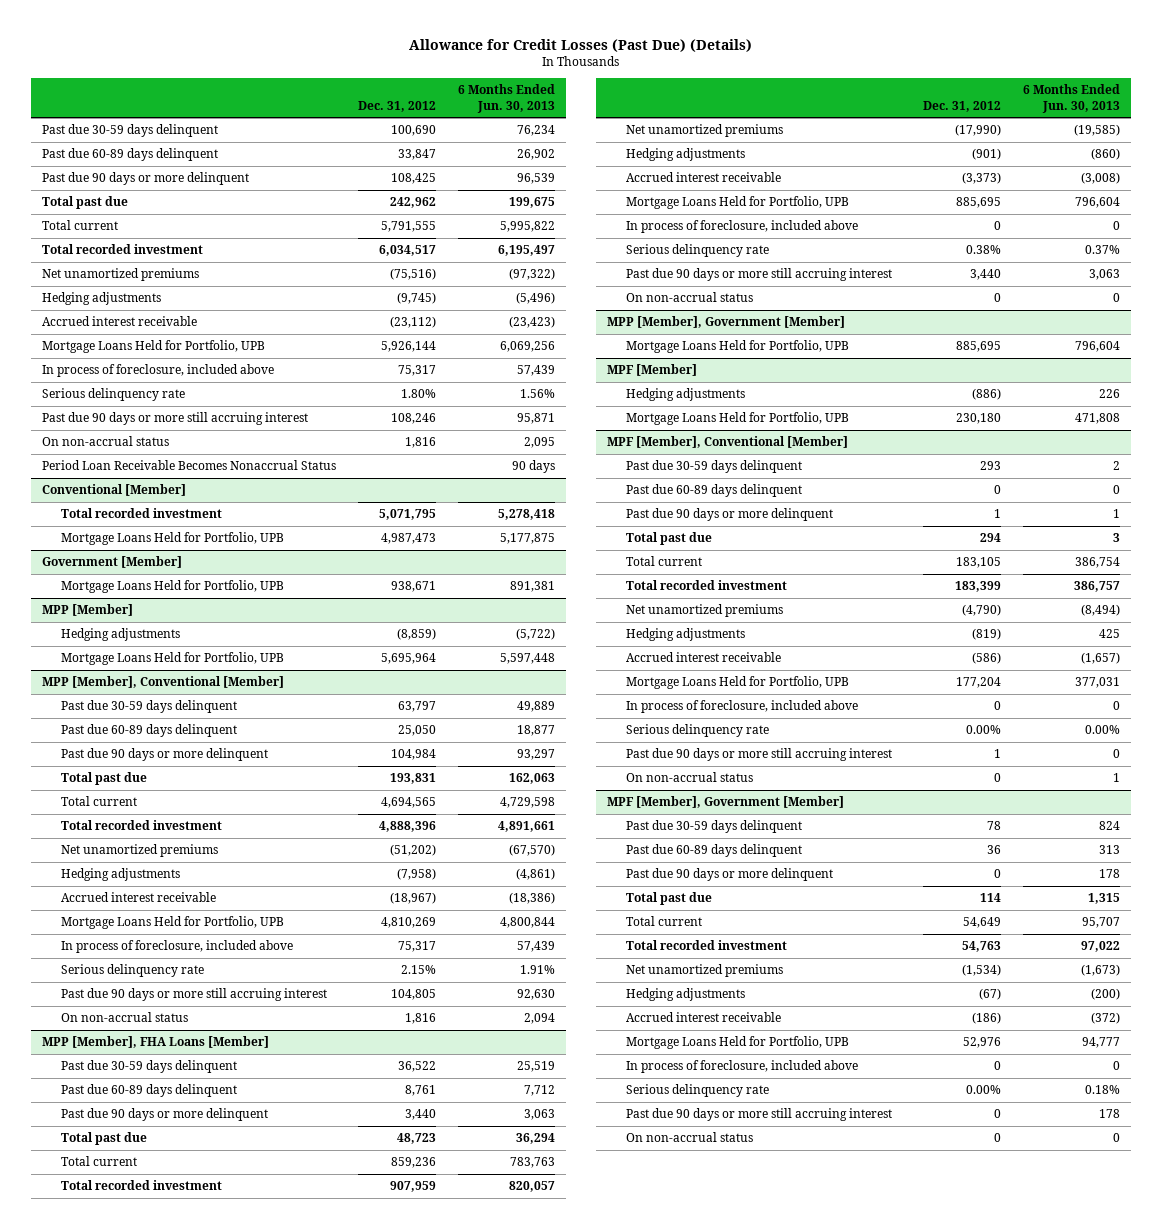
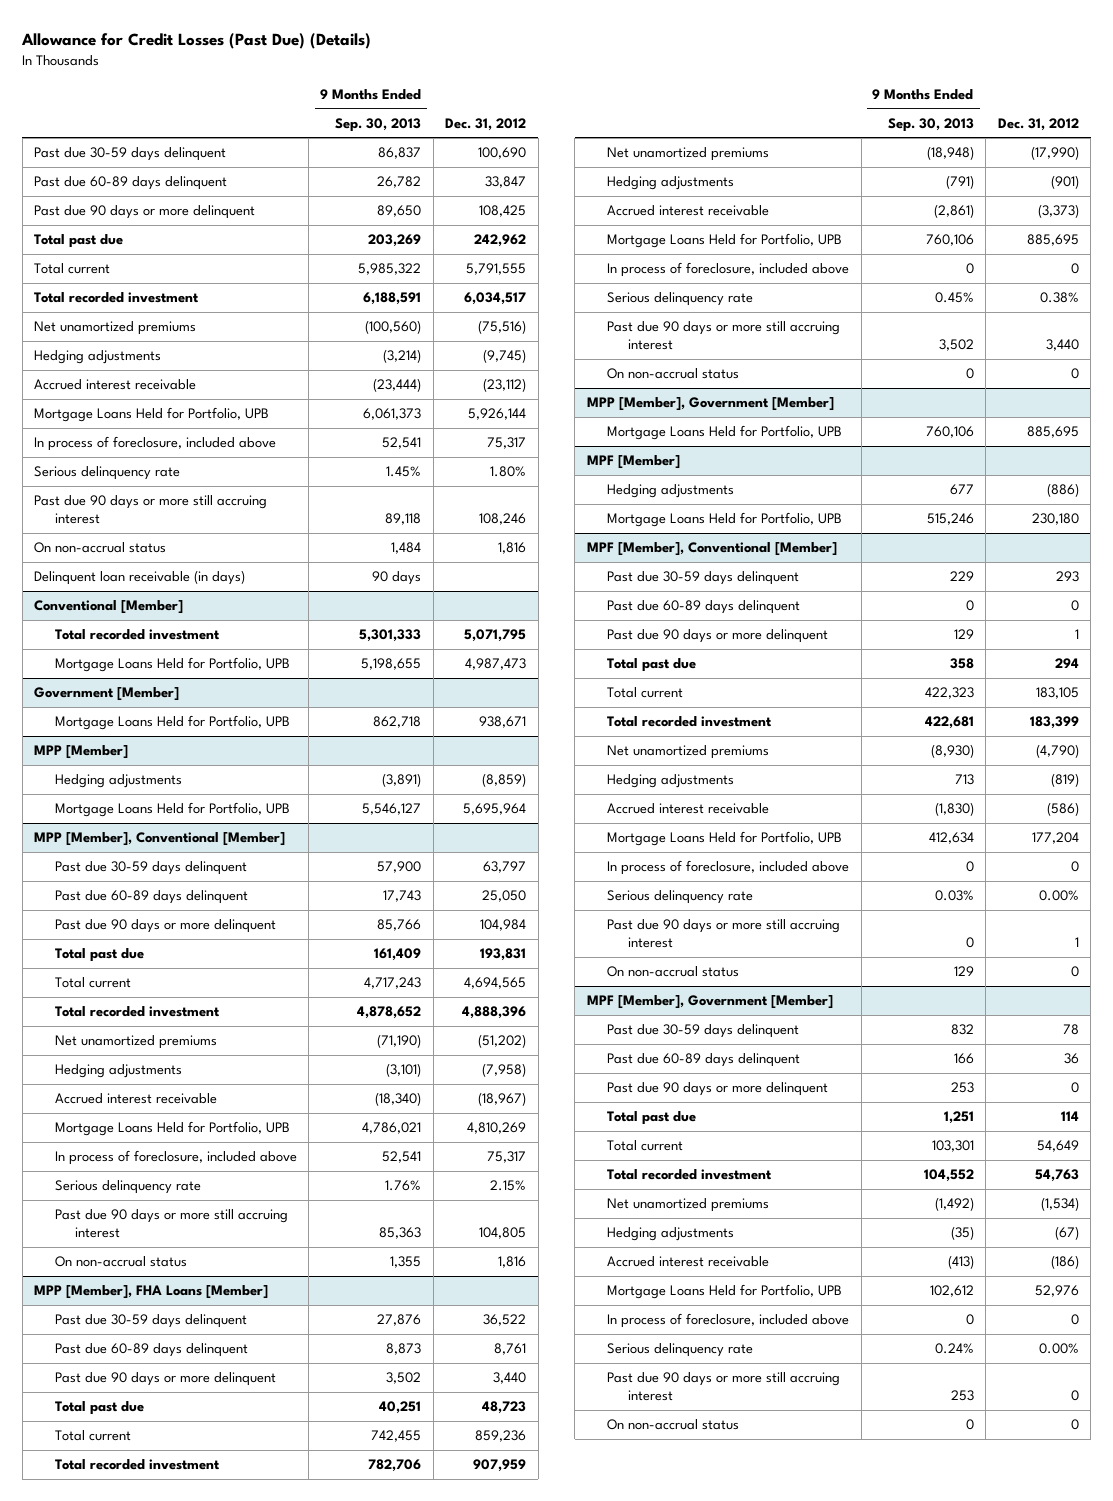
- | Dec. 31, 2012 | 6 Months Ended Jun. 30, 2013
+ | 9 Months Ended Sep. 30, 2013 | Dec. 31, 2012
- Period Loan Receivable Becomes Nonaccrual Status | | 90 days
+ Delinquent loan receivable (in days) | 90 days |

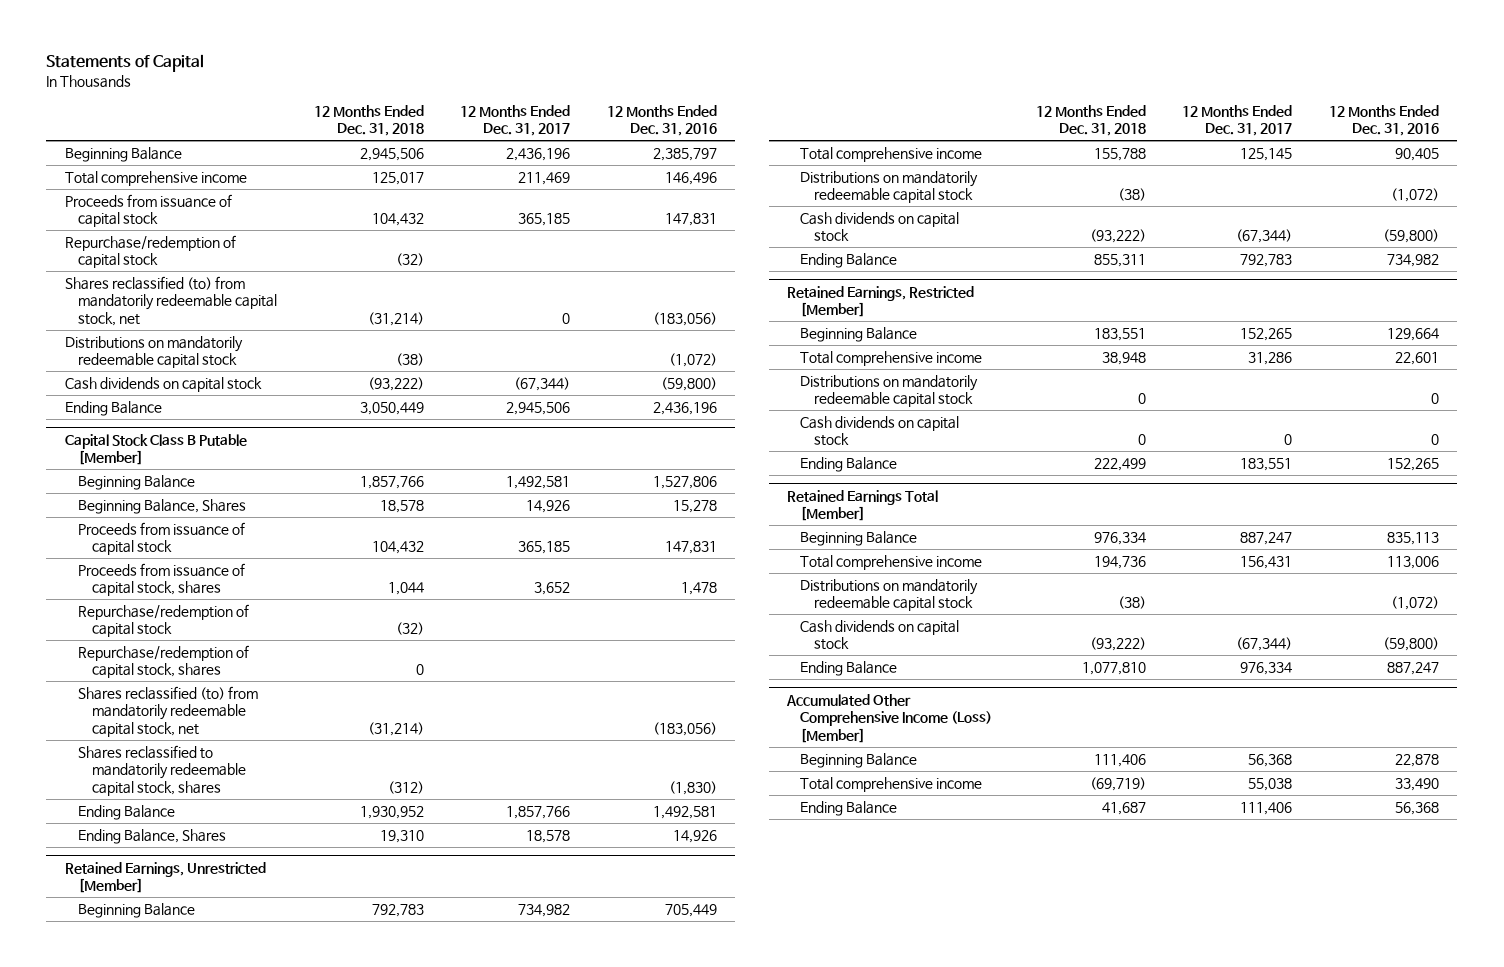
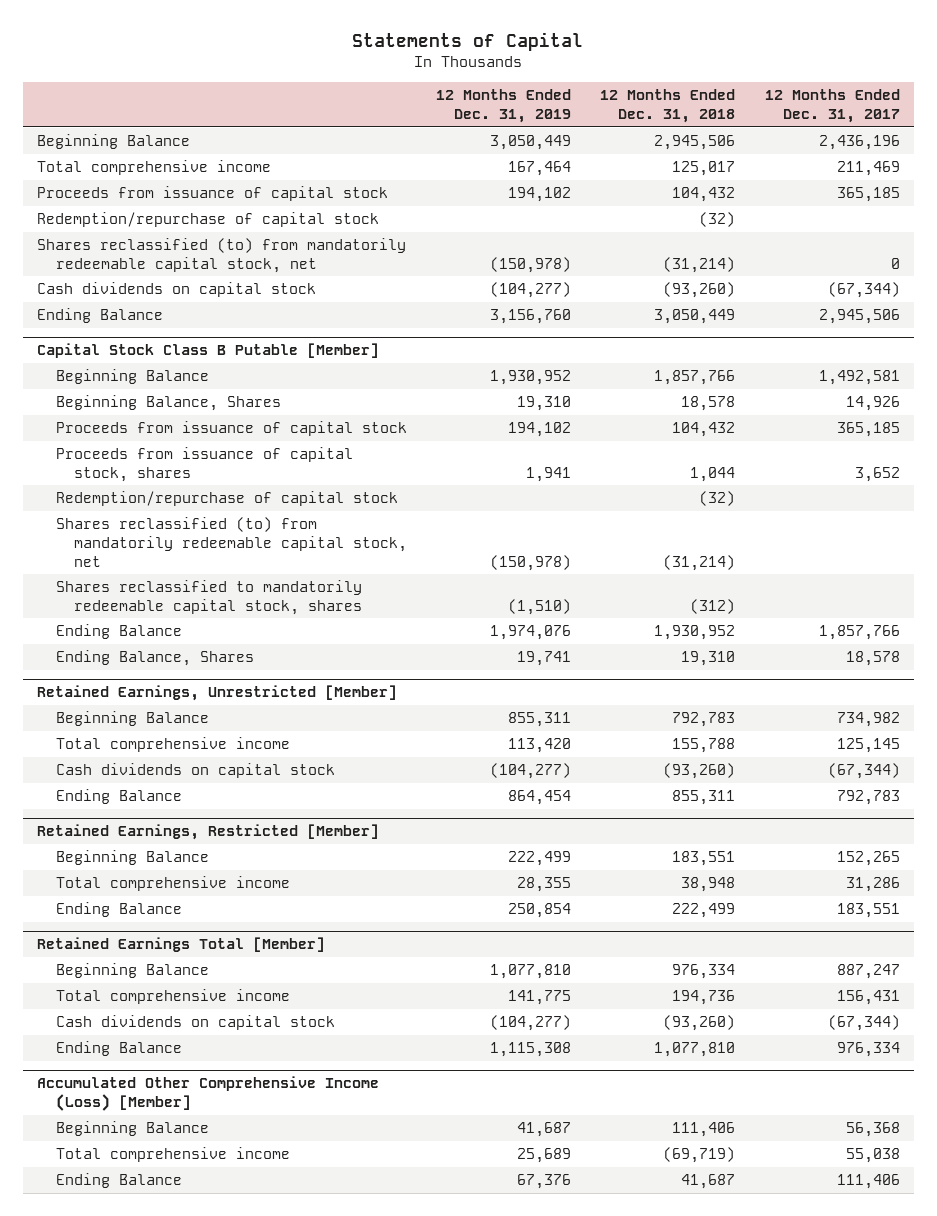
- | 12 Months Ended Dec. 31, 2018 | 12 Months Ended Dec. 31, 2017 | 12 Months Ended Dec. 31, 2016
+ | 12 Months Ended Dec. 31, 2019 | 12 Months Ended Dec. 31, 2018 | 12 Months Ended Dec. 31, 2017
- Repurchase/redemption of capital stock | (32) | |
+ Redemption/repurchase of capital stock | | (32) |
- Distributions on mandatorily redeemable capital stock | (38) | | (1,072)
- Cash dividends on capital stock | (93,222) | (67,344) | (59,800)
+ Cash dividends on capital stock | (104,277) | (93,260) | (67,344)
@ Capital Stock Class B Putable [Member]
- Repurchase/redemption of capital stock | (32) | |
- Repurchase/redemption of capital stock, shares | 0 | |
+ Redemption/repurchase of capital stock | | (32) |
@ Retained Earnings, Unrestricted [Member]
- Distributions on mandatorily redeemable capital stock | (38) | | (1,072)
- Cash dividends on capital stock | (93,222) | (67,344) | (59,800)
+ Cash dividends on capital stock | (104,277) | (93,260) | (67,344)
@ Retained Earnings, Restricted [Member]
- Distributions on mandatorily redeemable capital stock | 0 | | 0
- Cash dividends on capital stock | 0 | 0 | 0
@ Retained Earnings Total [Member]
- Distributions on mandatorily redeemable capital stock | (38) | | (1,072)
- Cash dividends on capital stock | (93,222) | (67,344) | (59,800)
+ Cash dividends on capital stock | (104,277) | (93,260) | (67,344)

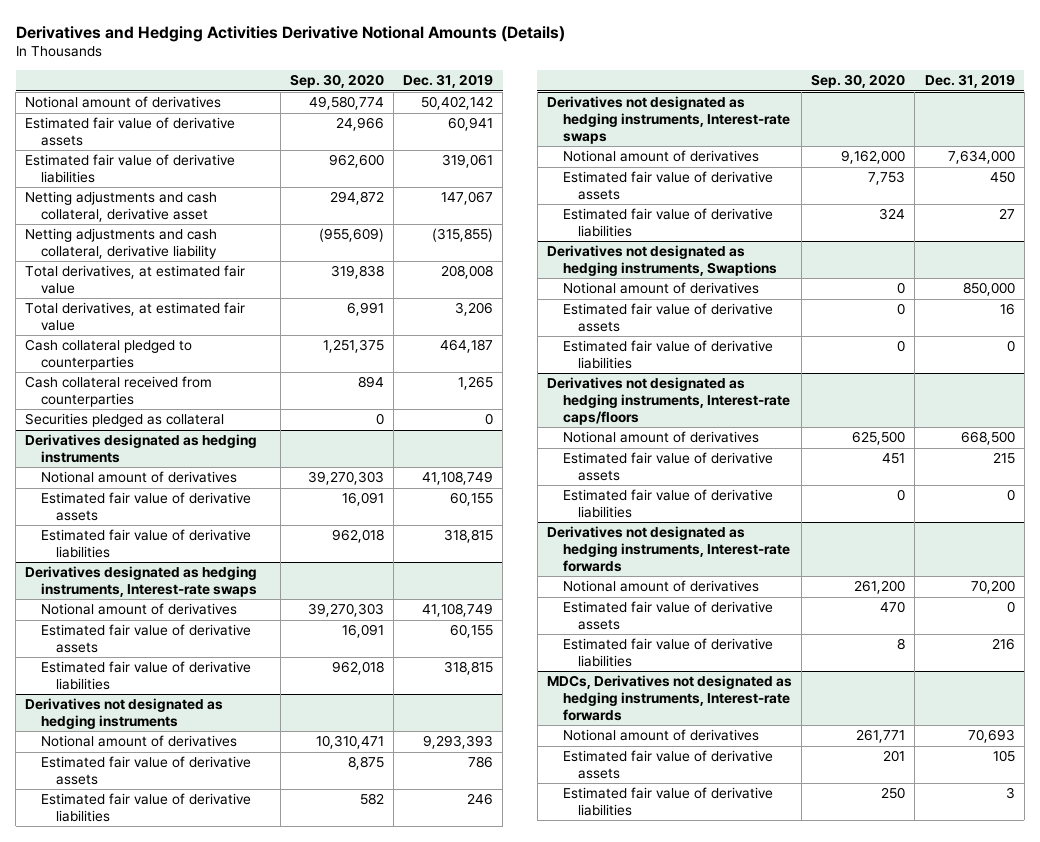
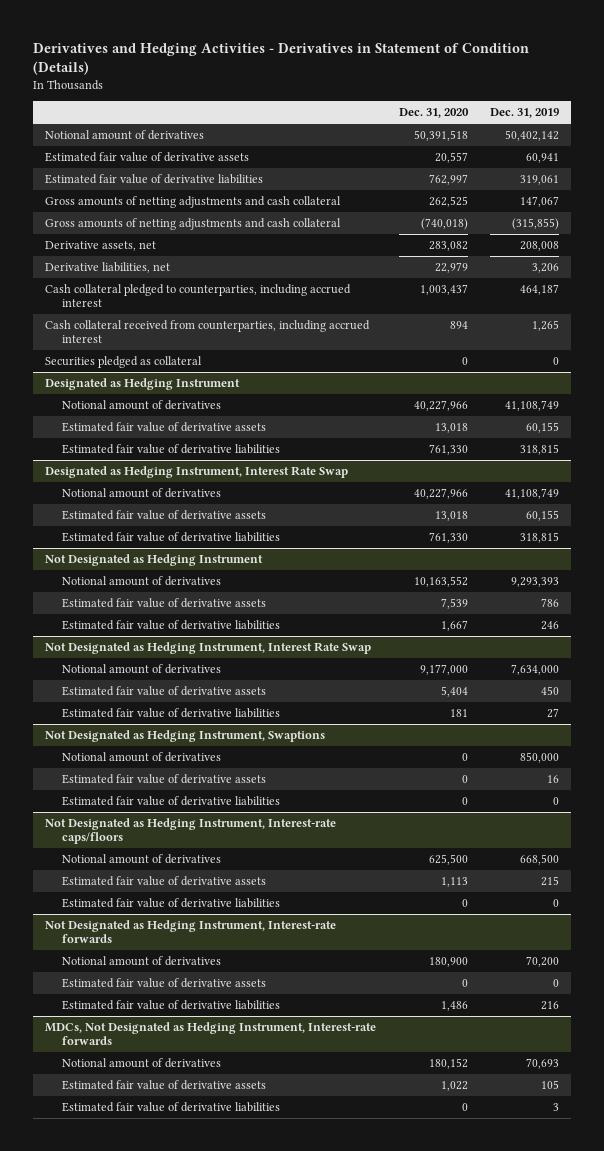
- Derivatives and Hedging Activities Derivative Notional Amounts (Details)
+ Derivatives and Hedging Activities - Derivatives in Statement of Condition (Details)
- | Sep. 30, 2020 | Dec. 31, 2019
+ | Dec. 31, 2020 | Dec. 31, 2019
- Netting adjustments and cash collateral, derivative asset | 294,872 | 147,067
- Netting adjustments and cash collateral, derivative liability | (955,609) | (315,855)
- Total derivatives, at estimated fair value | 319,838 | 208,008
- Total derivatives, at estimated fair value | 6,991 | 3,206
- Cash collateral pledged to counterparties | 1,251,375 | 464,187
- Cash collateral received from counterparties | 894 | 1,265
+ Gross amounts of netting adjustments and cash collateral | 262,525 | 147,067
+ Gross amounts of netting adjustments and cash collateral | (740,018) | (315,855)
+ Derivative assets, net | 283,082 | 208,008
+ Derivative liabilities, net | 22,979 | 3,206
+ Cash collateral pledged to counterparties, including accrued interest | 1,003,437 | 464,187
+ Cash collateral received from counterparties, including accrued interest | 894 | 1,265
- Derivatives designated as hedging instruments
+ Designated as Hedging Instrument
- Derivatives designated as hedging instruments, Interest-rate swaps
+ Designated as Hedging Instrument, Interest Rate Swap
- Derivatives not designated as hedging instruments
+ Not Designated as Hedging Instrument
- Derivatives not designated as hedging instruments, Interest-rate swaps
+ Not Designated as Hedging Instrument, Interest Rate Swap
- Derivatives not designated as hedging instruments, Swaptions
+ Not Designated as Hedging Instrument, Swaptions
- Derivatives not designated as hedging instruments, Interest-rate caps/floors
+ Not Designated as Hedging Instrument, Interest-rate caps/floors
- Derivatives not designated as hedging instruments, Interest-rate forwards
+ Not Designated as Hedging Instrument, Interest-rate forwards
- MDCs, Derivatives not designated as hedging instruments, Interest-rate forwards
+ MDCs, Not Designated as Hedging Instrument, Interest-rate forwards

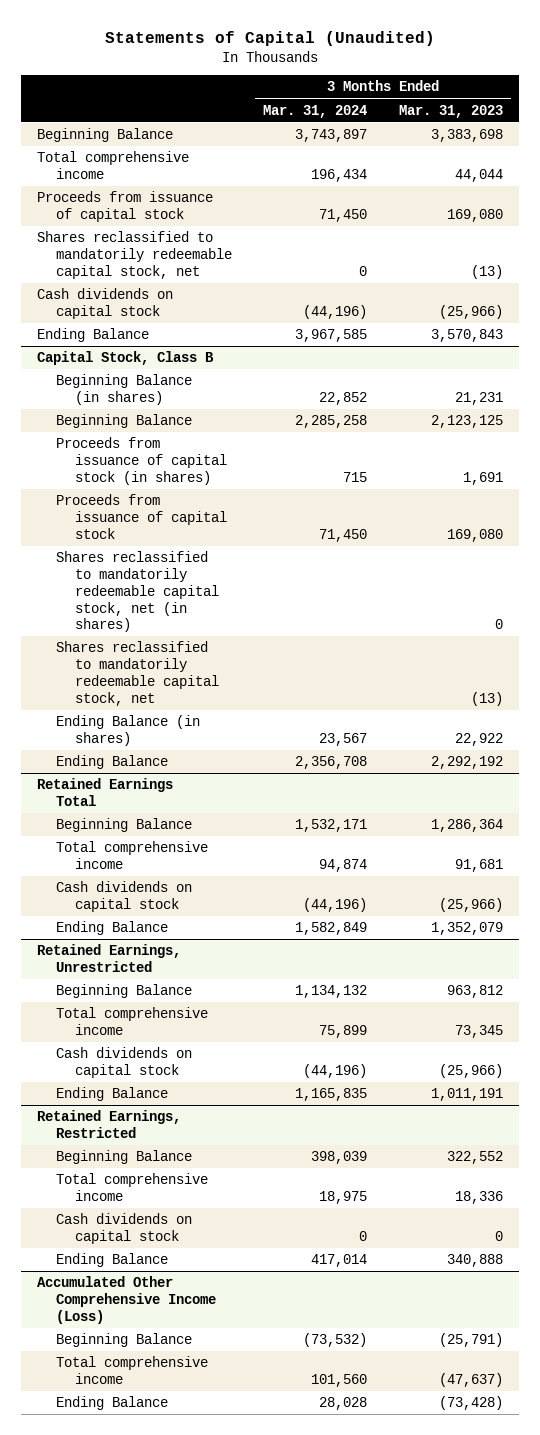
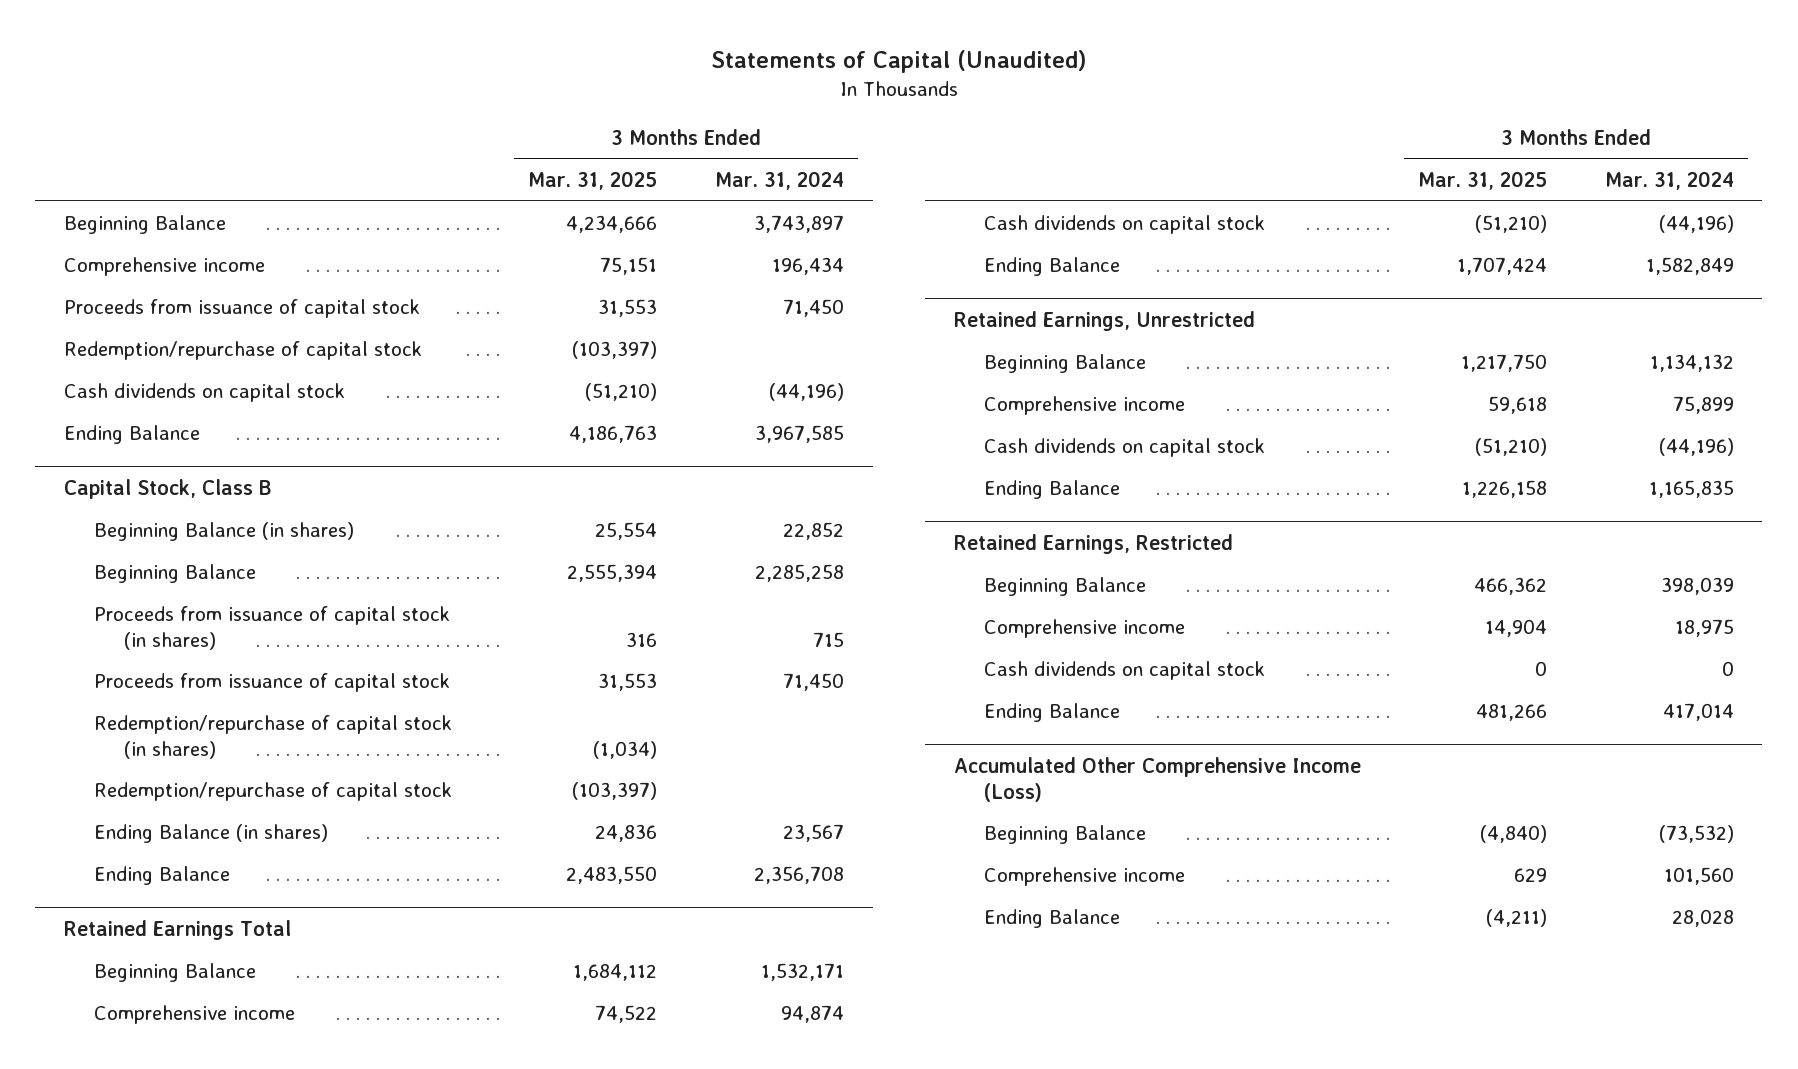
- | 3 Months Ended Mar. 31, 2024 | 3 Months Ended Mar. 31, 2023
+ | 3 Months Ended Mar. 31, 2025 | 3 Months Ended Mar. 31, 2024
- Total comprehensive income | 196,434 | 44,044
+ Comprehensive income | 75,151 | 196,434
- Shares reclassified to mandatorily redeemable capital stock, net | 0 | (13)
+ Redemption/repurchase of capital stock | (103,397) |
@ Capital Stock, Class B
- Shares reclassified to mandatorily redeemable capital stock, net (in shares) | | 0
- Shares reclassified to mandatorily redeemable capital stock, net | | (13)
+ Redemption/repurchase of capital stock (in shares) | (1,034) |
+ Redemption/repurchase of capital stock | (103,397) |
@ Retained Earnings Total
- Total comprehensive income | 94,874 | 91,681
+ Comprehensive income | 74,522 | 94,874
@ Retained Earnings, Unrestricted
- Total comprehensive income | 75,899 | 73,345
+ Comprehensive income | 59,618 | 75,899
@ Retained Earnings, Restricted
- Total comprehensive income | 18,975 | 18,336
+ Comprehensive income | 14,904 | 18,975
@ Accumulated Other Comprehensive Income (Loss)
- Total comprehensive income | 101,560 | (47,637)
+ Comprehensive income | 629 | 101,560

